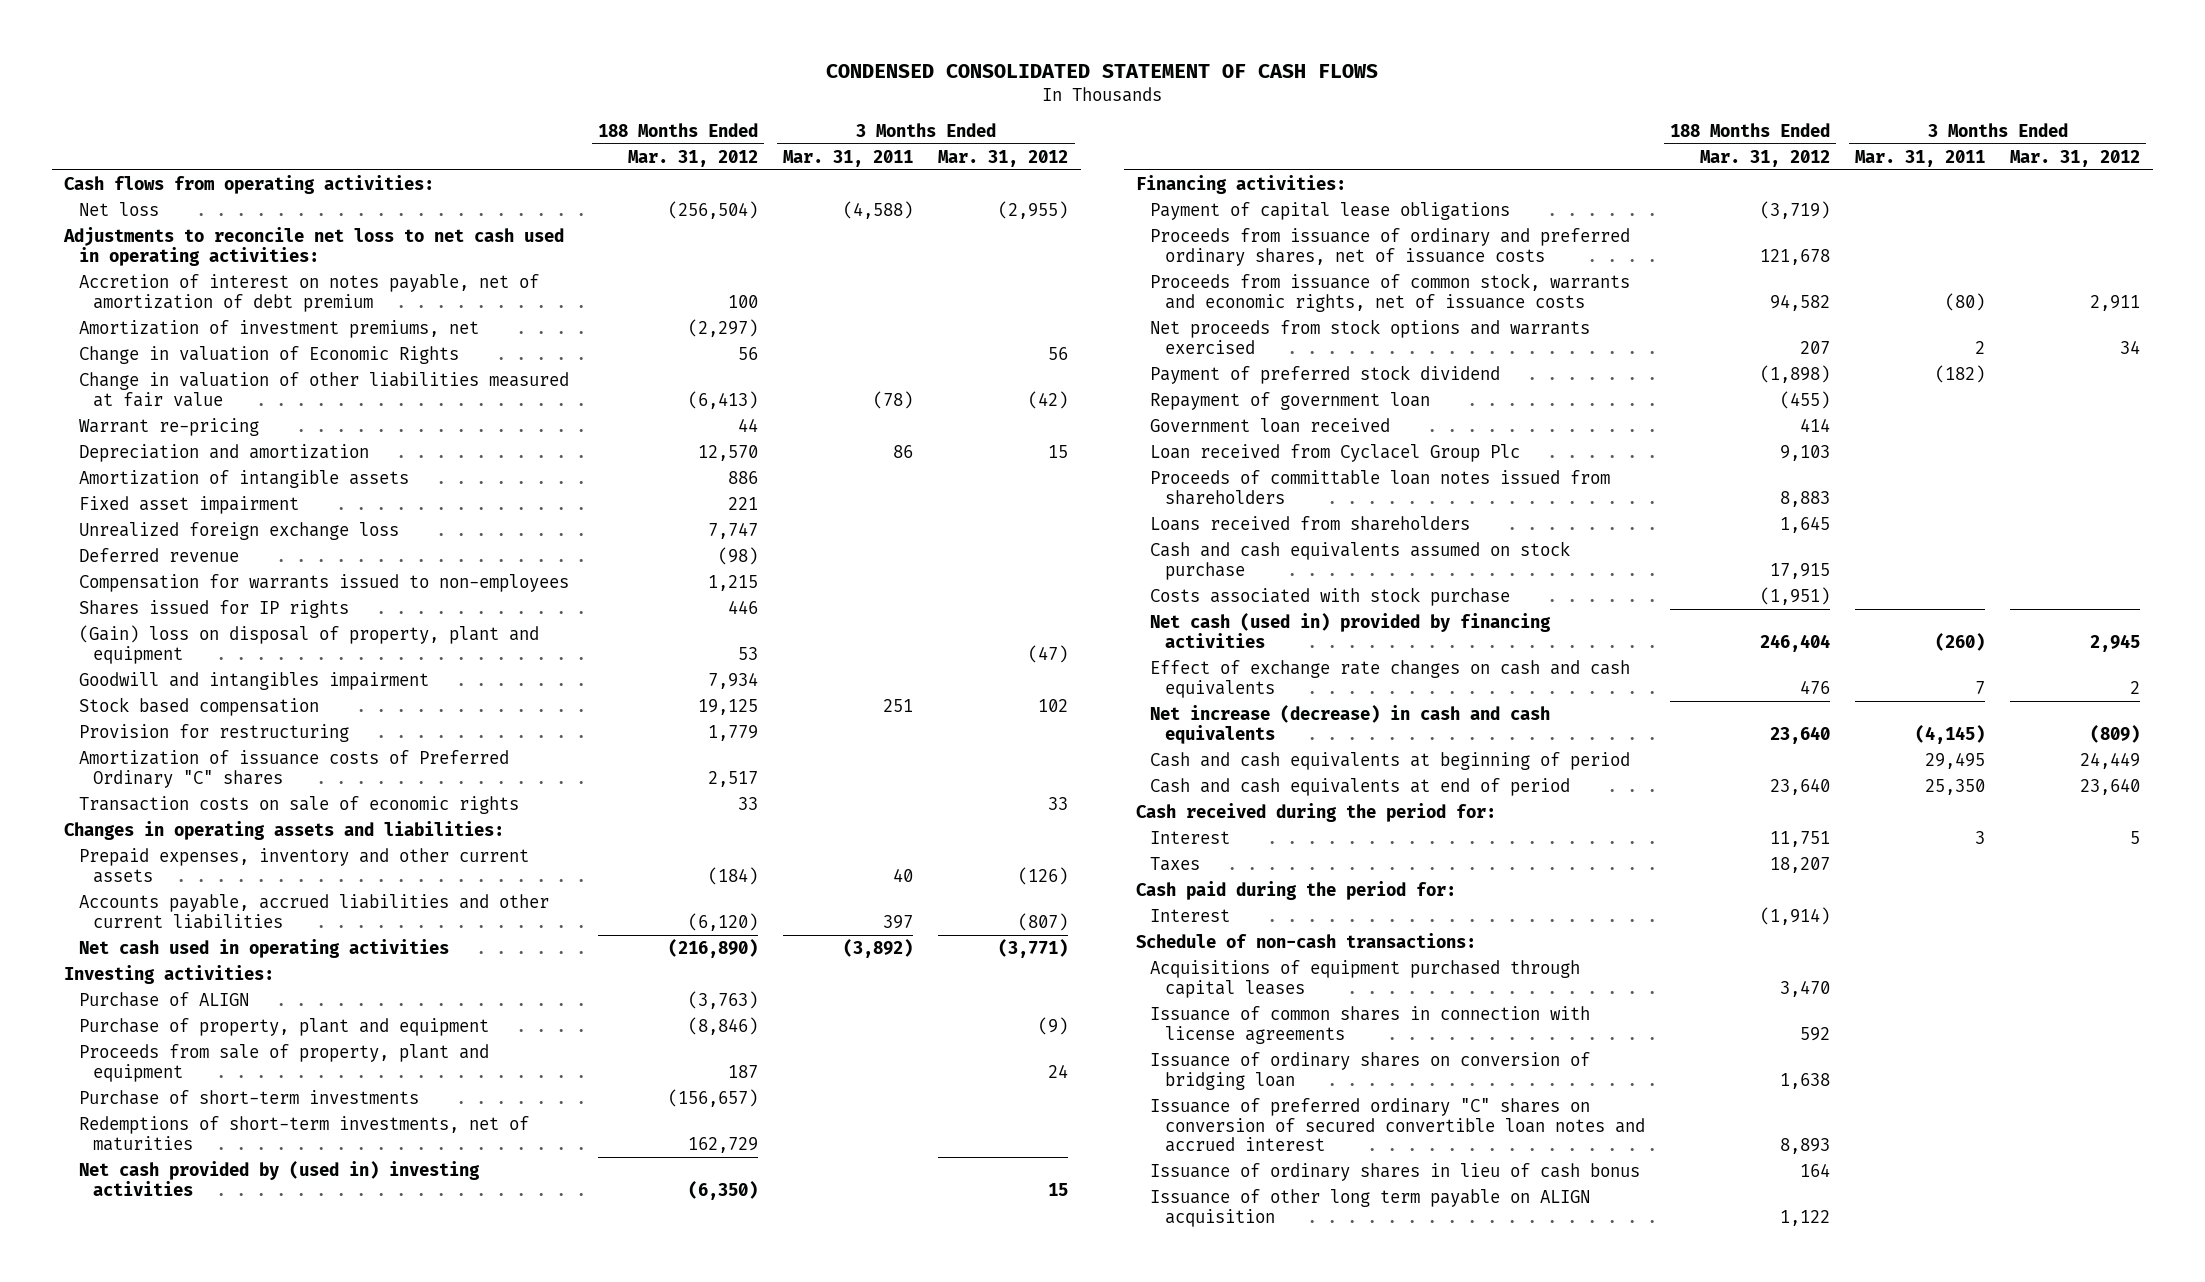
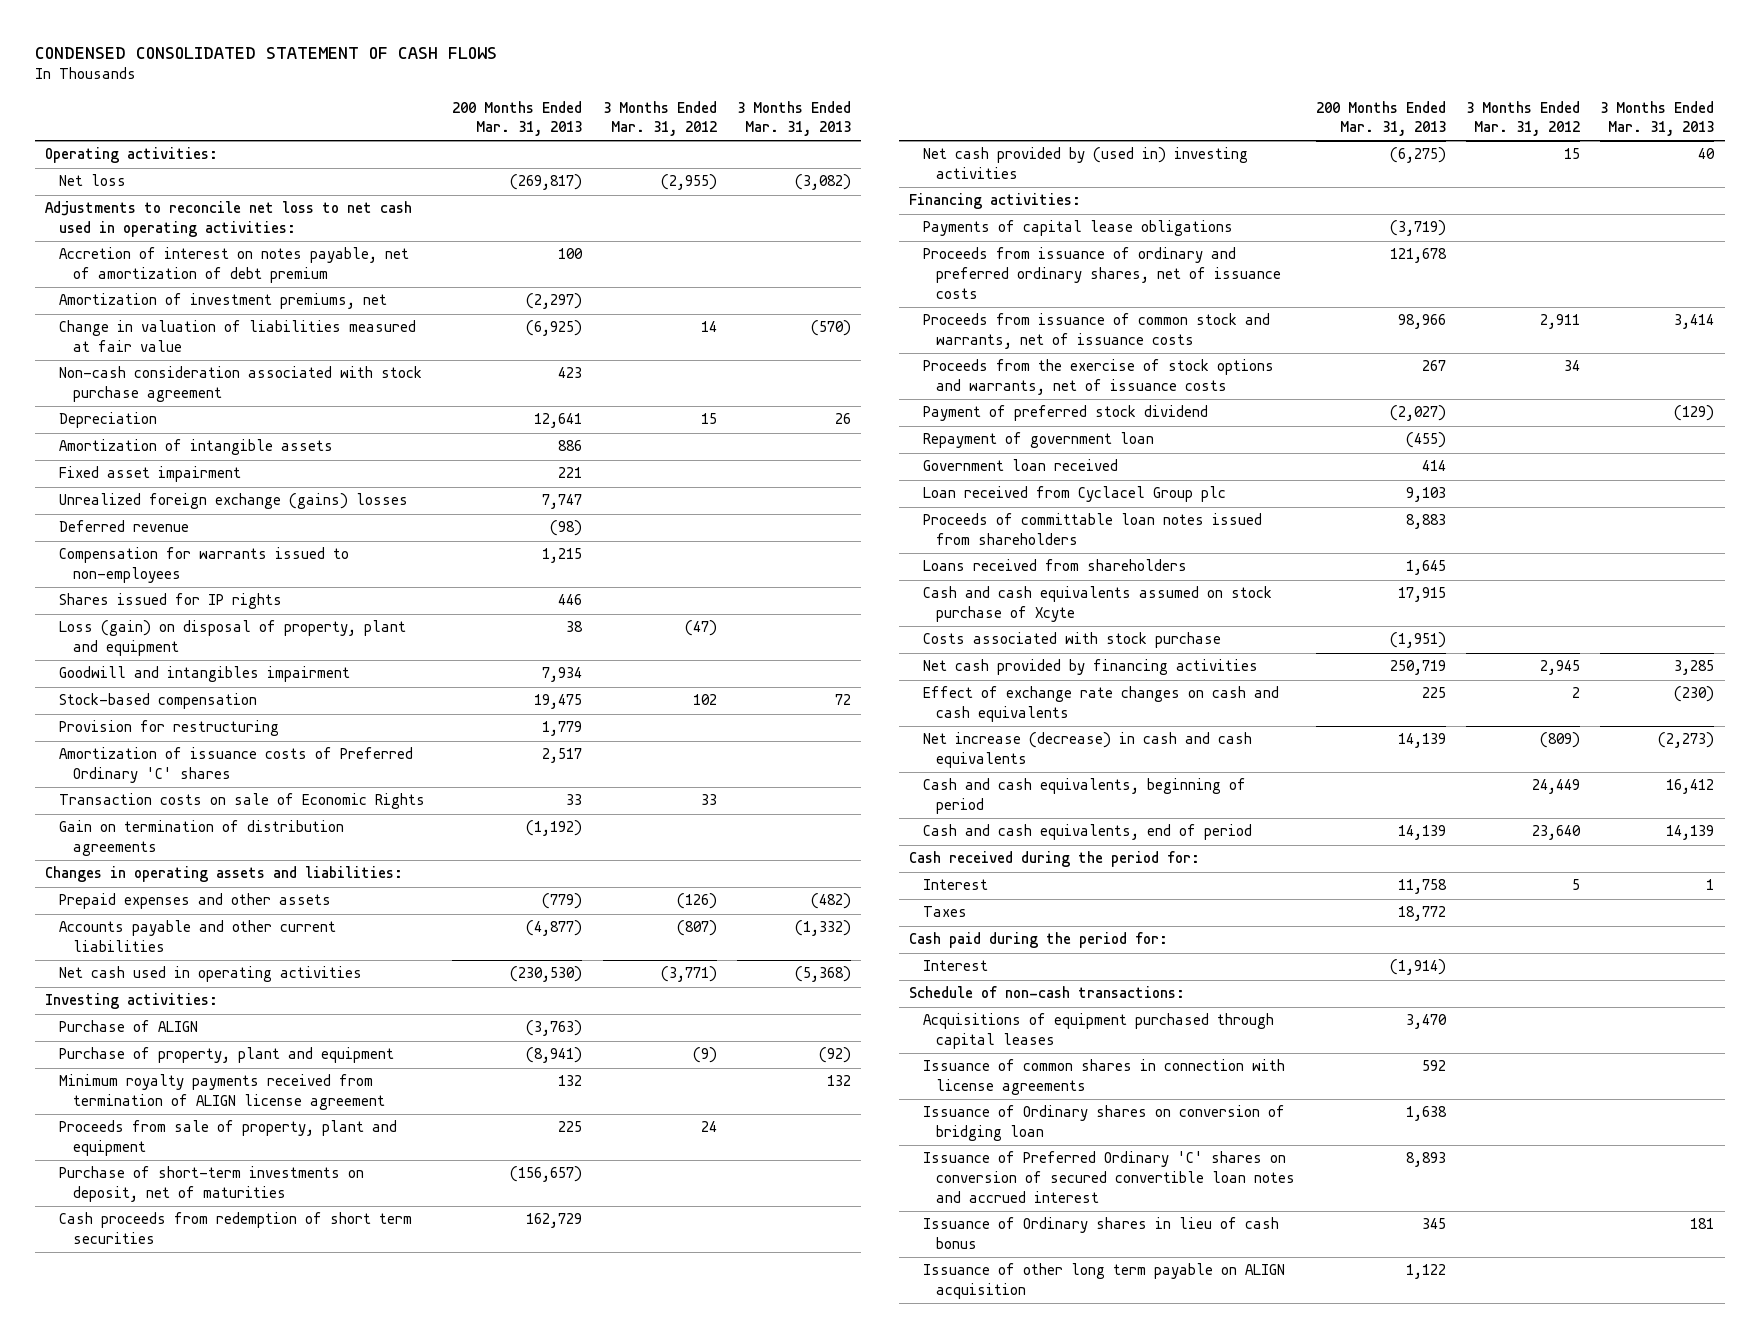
- | 188 Months Ended Mar. 31, 2012 | 3 Months Ended Mar. 31, 2011 | 3 Months Ended Mar. 31, 2012
+ | 200 Months Ended Mar. 31, 2013 | 3 Months Ended Mar. 31, 2012 | 3 Months Ended Mar. 31, 2013
- Cash flows from operating activities:
+ Operating activities:
- Change in valuation of Economic Rights | 56 | | 56
- Change in valuation of other liabilities measured at fair value | (6,413) | (78) | (42)
- Warrant re-pricing | 44 | |
- Depreciation and amortization | 12,570 | 86 | 15
+ Change in valuation of liabilities measured at fair value | (6,925) | 14 | (570)
+ Non-cash consideration associated with stock purchase agreement | 423 | |
+ Depreciation | 12,641 | 15 | 26
- Unrealized foreign exchange loss | 7,747 | |
+ Unrealized foreign exchange (gains) losses | 7,747 | |
- (Gain) loss on disposal of property, plant and equipment | 53 | | (47)
+ Loss (gain) on disposal of property, plant and equipment | 38 | (47) |
- Stock based compensation | 19,125 | 251 | 102
+ Stock-based compensation | 19,475 | 102 | 72
- Amortization of issuance costs of Preferred Ordinary "C" shares | 2,517 | |
- Transaction costs on sale of economic rights | 33 | | 33
+ Amortization of issuance costs of Preferred Ordinary 'C' shares | 2,517 | |
+ Transaction costs on sale of Economic Rights | 33 | 33 |
+ Gain on termination of distribution agreements | (1,192) | |
- Prepaid expenses, inventory and other current assets | (184) | 40 | (126)
- Accounts payable, accrued liabilities and other current liabilities | (6,120) | 397 | (807)
+ Prepaid expenses and other assets | (779) | (126) | (482)
+ Accounts payable and other current liabilities | (4,877) | (807) | (1,332)
+ Minimum royalty payments received from termination of ALIGN license agreement | 132 | | 132
- Purchase of short-term investments | (156,657) | |
- Redemptions of short-term investments, net of maturities | 162,729 | |
+ Purchase of short-term investments on deposit, net of maturities | (156,657) | |
+ Cash proceeds from redemption of short term securities | 162,729 | |
- Payment of capital lease obligations | (3,719) | |
+ Payments of capital lease obligations | (3,719) | |
- Proceeds from issuance of common stock, warrants and economic rights, net of issuance costs | 94,582 | (80) | 2,911
- Net proceeds from stock options and warrants exercised | 207 | 2 | 34
+ Proceeds from issuance of common stock and warrants, net of issuance costs | 98,966 | 2,911 | 3,414
+ Proceeds from the exercise of stock options and warrants, net of issuance costs | 267 | 34 |
- Loan received from Cyclacel Group Plc | 9,103 | |
+ Loan received from Cyclacel Group plc | 9,103 | |
- Cash and cash equivalents assumed on stock purchase | 17,915 | |
+ Cash and cash equivalents assumed on stock purchase of Xcyte | 17,915 | |
- Net cash (used in) provided by financing activities | 246,404 | (260) | 2,945
+ Net cash provided by financing activities | 250,719 | 2,945 | 3,285
- Cash and cash equivalents at beginning of period | | 29,495 | 24,449
- Cash and cash equivalents at end of period | 23,640 | 25,350 | 23,640
+ Cash and cash equivalents, beginning of period | | 24,449 | 16,412
+ Cash and cash equivalents, end of period | 14,139 | 23,640 | 14,139
- Issuance of ordinary shares on conversion of bridging loan | 1,638 | |
- Issuance of preferred ordinary "C" shares on conversion of secured convertible loan notes and accrued interest | 8,893 | |
- Issuance of ordinary shares in lieu of cash bonus | 164 | |
+ Issuance of Ordinary shares on conversion of bridging loan | 1,638 | |
+ Issuance of Preferred Ordinary 'C' shares on conversion of secured convertible loan notes and accrued interest | 8,893 | |
+ Issuance of Ordinary shares in lieu of cash bonus | 345 | | 181

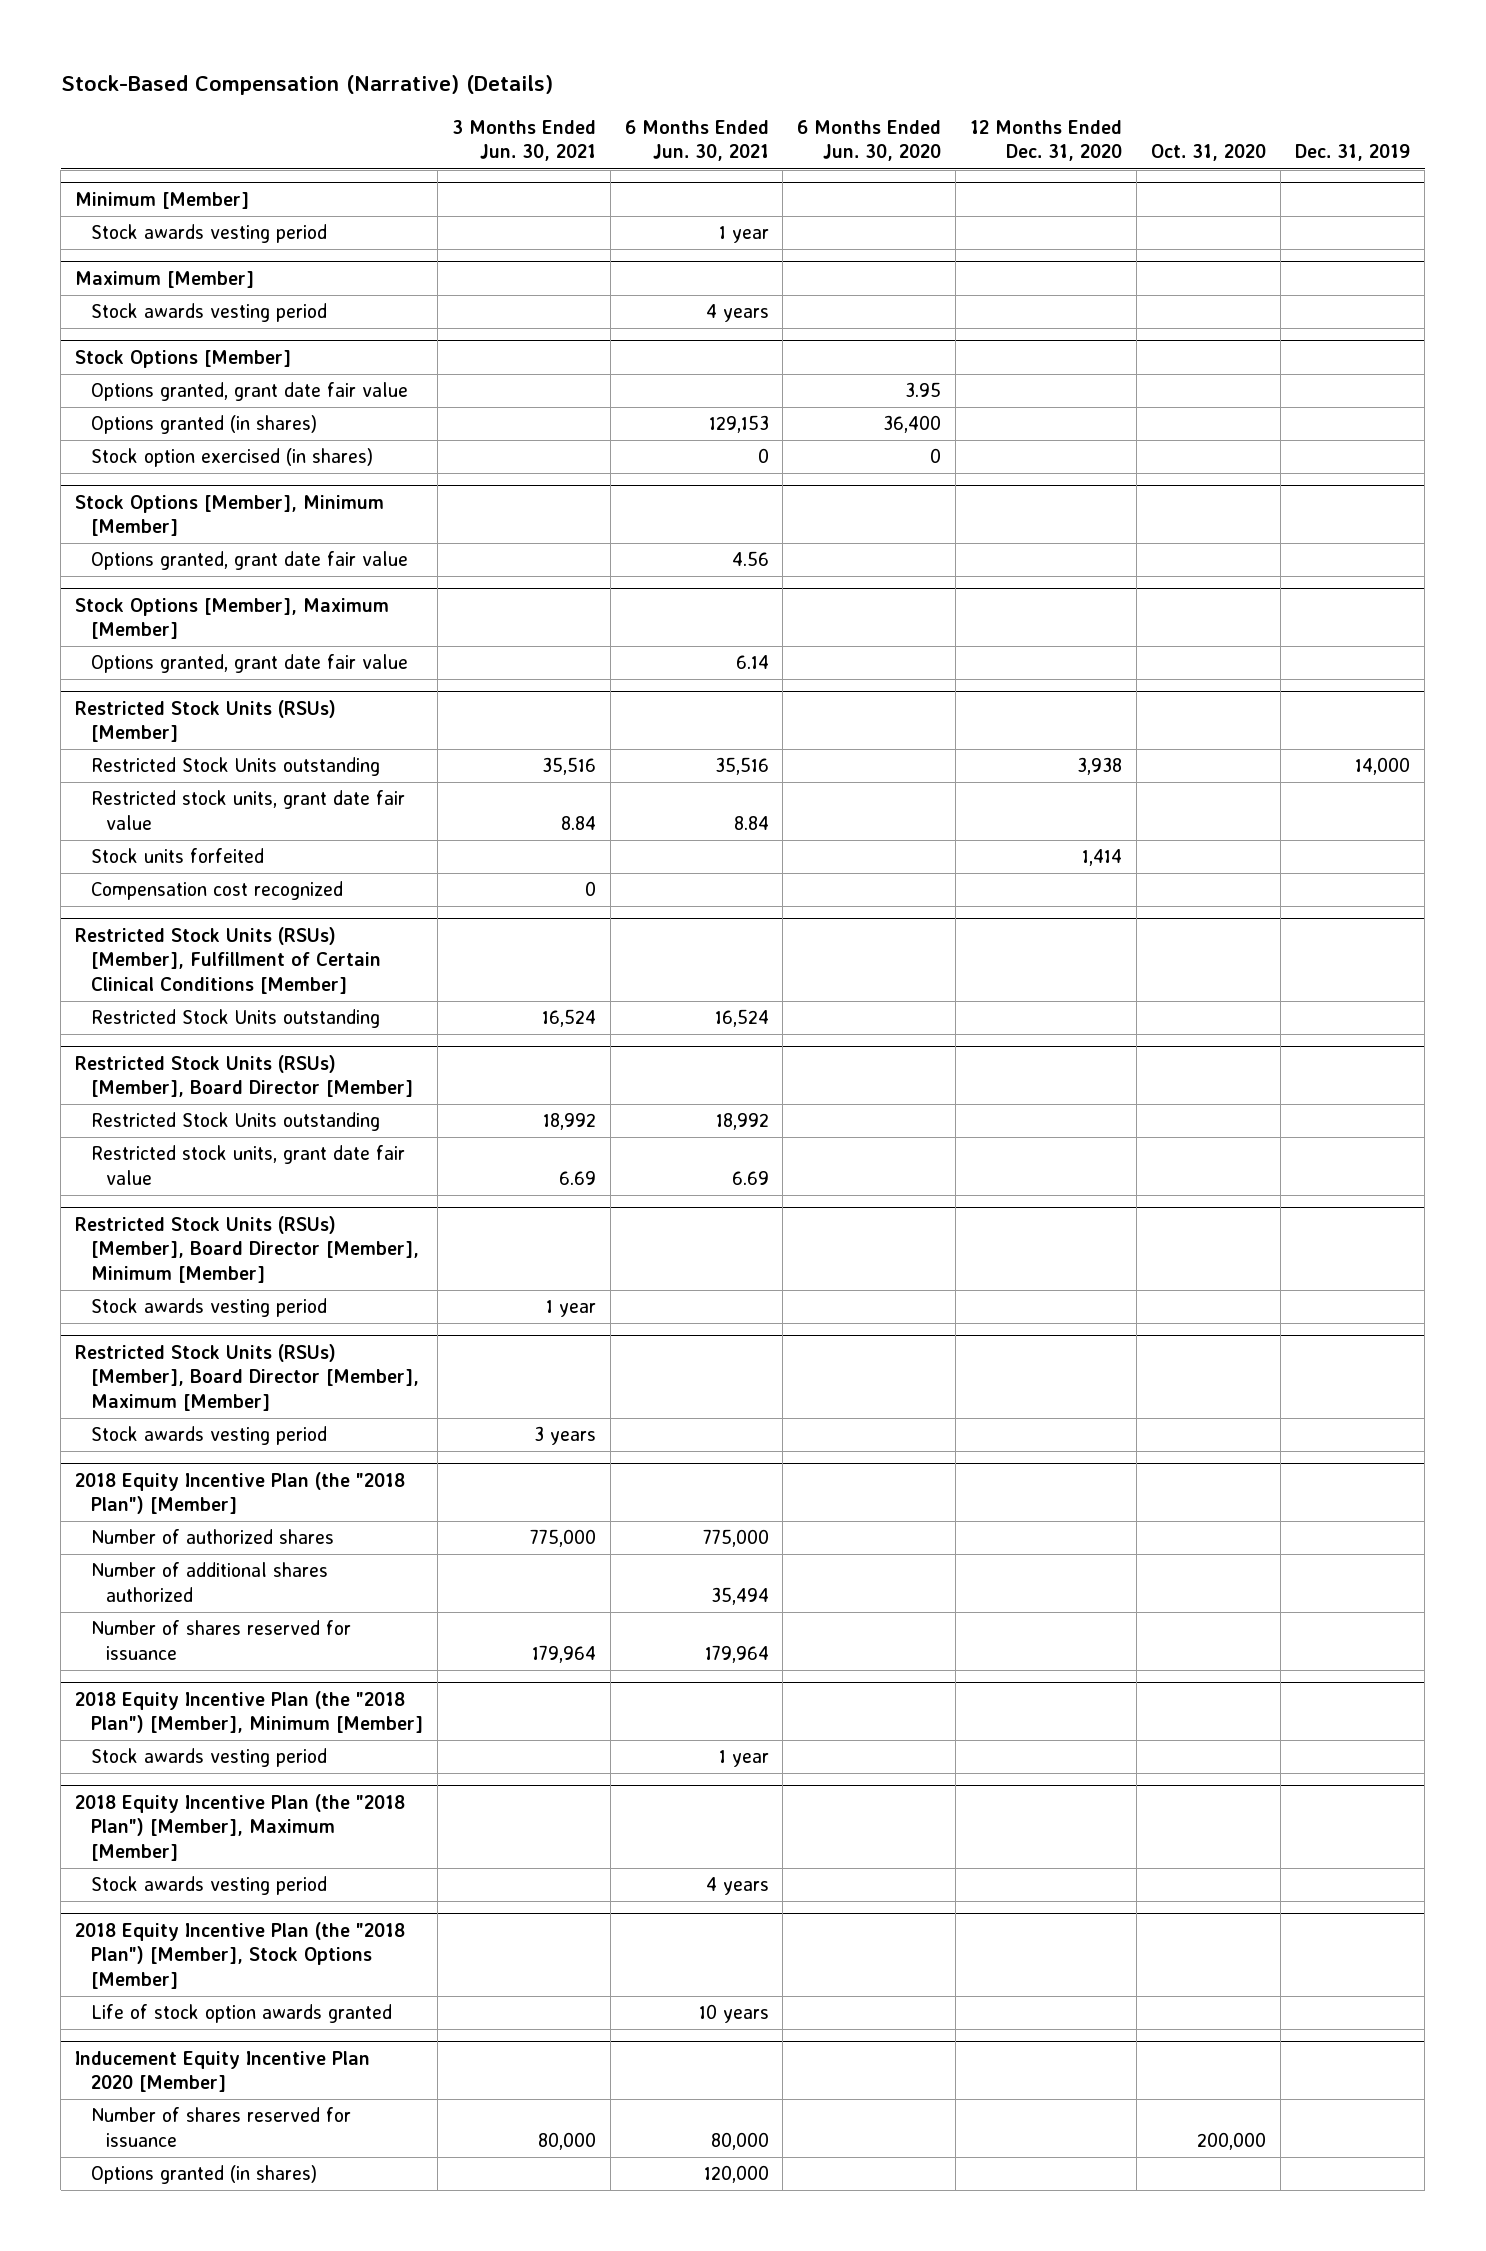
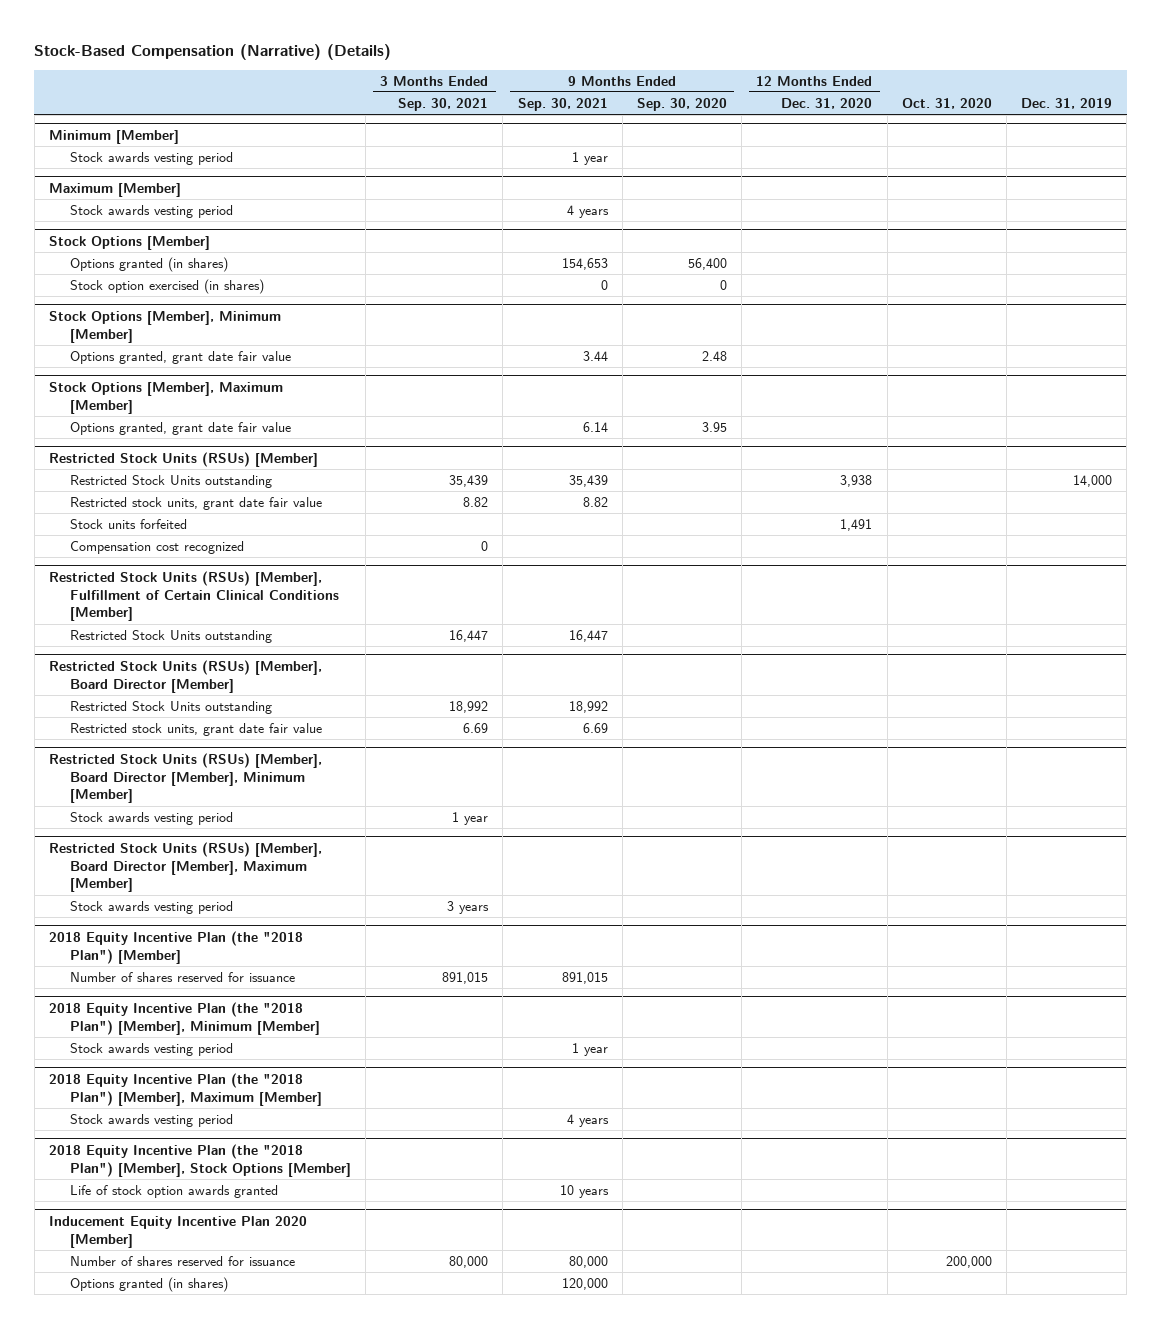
- | 3 Months Ended Jun. 30, 2021 | 6 Months Ended Jun. 30, 2021 | 6 Months Ended Jun. 30, 2020 | 12 Months Ended Dec. 31, 2020 | Oct. 31, 2020 | Dec. 31, 2019
+ | 3 Months Ended Sep. 30, 2021 | 9 Months Ended Sep. 30, 2021 | 9 Months Ended Sep. 30, 2020 | 12 Months Ended Dec. 31, 2020 | Oct. 31, 2020 | Dec. 31, 2019
@ Stock Options [Member]
- Options granted, grant date fair value | | | 3.95 | | |
@ Restricted Stock Units (RSUs) [Member]
- Stock units forfeited | | | | 1,414 | |
+ Stock units forfeited | | | | 1,491 | |
@ 2018 Equity Incentive Plan (the "2018 Plan") [Member]
- Number of authorized shares | 775,000 | 775,000 | | | |
- Number of additional shares authorized | | 35,494 | | | |

